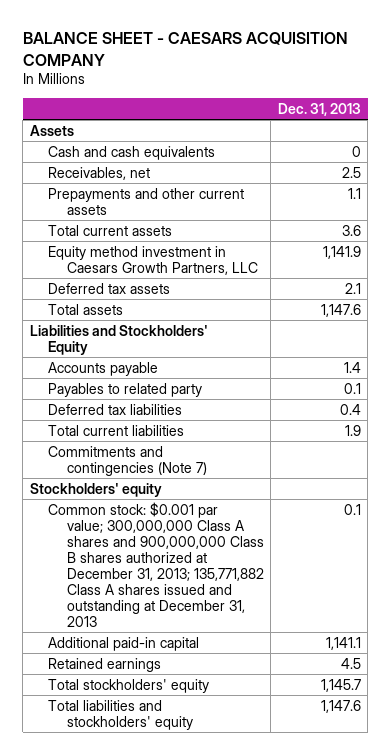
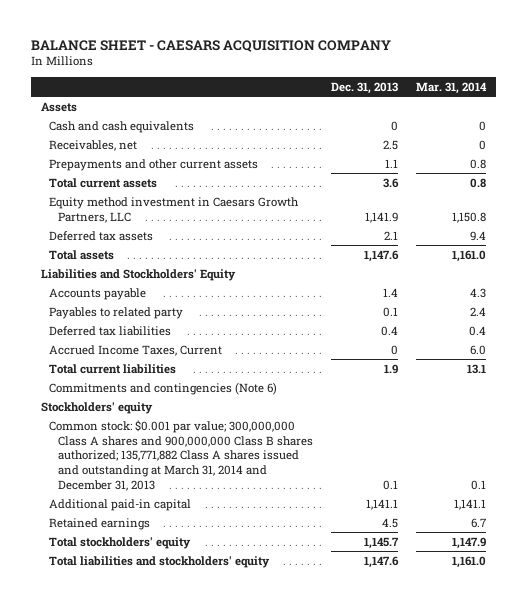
- | Dec. 31, 2013
+ | Dec. 31, 2013 | Mar. 31, 2014
+ Accrued Income Taxes, Current | 0 | 6.0
- Commitments and contingencies (Note 7)
+ Commitments and contingencies (Note 6)
- Common stock: $0.001 par value; 300,000,000 Class A shares and 900,000,000 Class B shares authorized at December 31, 2013; 135,771,882 Class A shares issued and outstanding at December 31, 2013 | 0.1
+ Common stock: $0.001 par value; 300,000,000 Class A shares and 900,000,000 Class B shares authorized; 135,771,882 Class A shares issued and outstanding at March 31, 2014 and December 31, 2013 | 0.1 | 0.1

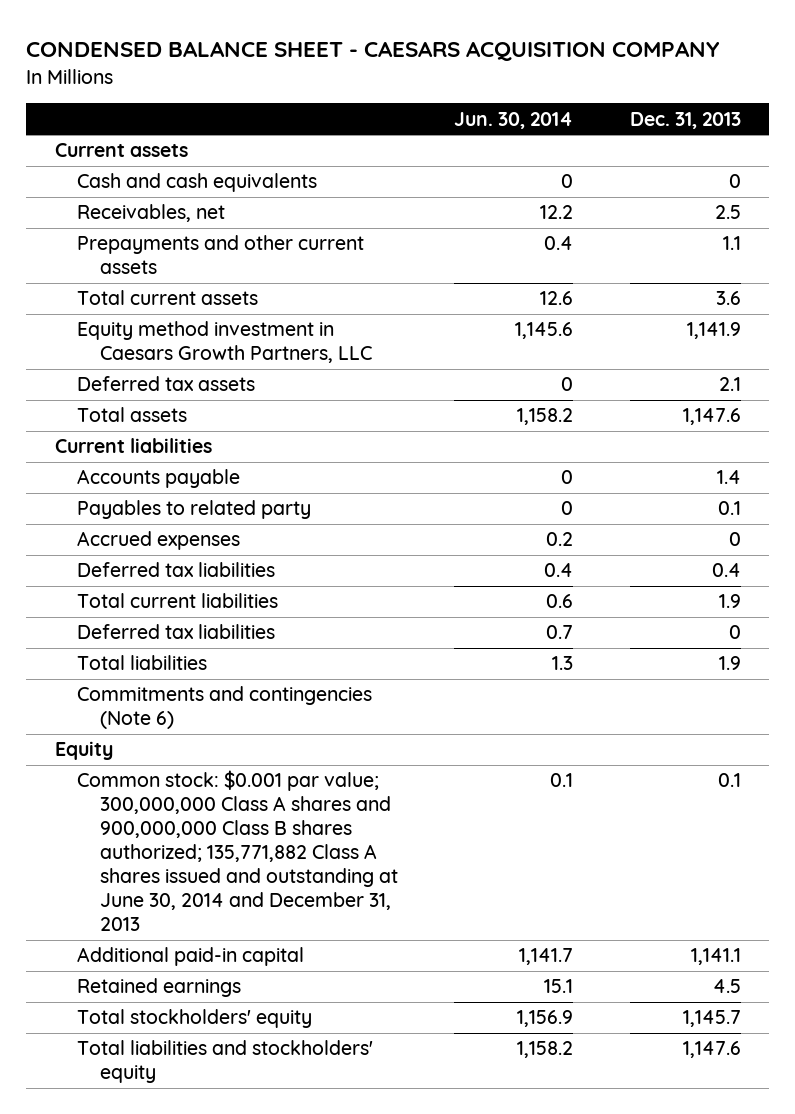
- BALANCE SHEET - CAESARS ACQUISITION COMPANY
+ CONDENSED BALANCE SHEET - CAESARS ACQUISITION COMPANY
- | Dec. 31, 2013 | Mar. 31, 2014
+ | Jun. 30, 2014 | Dec. 31, 2013
- Assets
+ Current assets
- Liabilities and Stockholders' Equity
+ Current liabilities
+ Accrued expenses | 0.2 | 0
- Accrued Income Taxes, Current | 0 | 6.0
+ Deferred tax liabilities | 0.7 | 0
+ Total liabilities | 1.3 | 1.9
- Stockholders' equity
- Common stock: $0.001 par value; 300,000,000 Class A shares and 900,000,000 Class B shares authorized; 135,771,882 Class A shares issued and outstanding at March 31, 2014 and December 31, 2013 | 0.1 | 0.1
+ Equity
+ Common stock: $0.001 par value; 300,000,000 Class A shares and 900,000,000 Class B shares authorized; 135,771,882 Class A shares issued and outstanding at June 30, 2014 and December 31, 2013 | 0.1 | 0.1

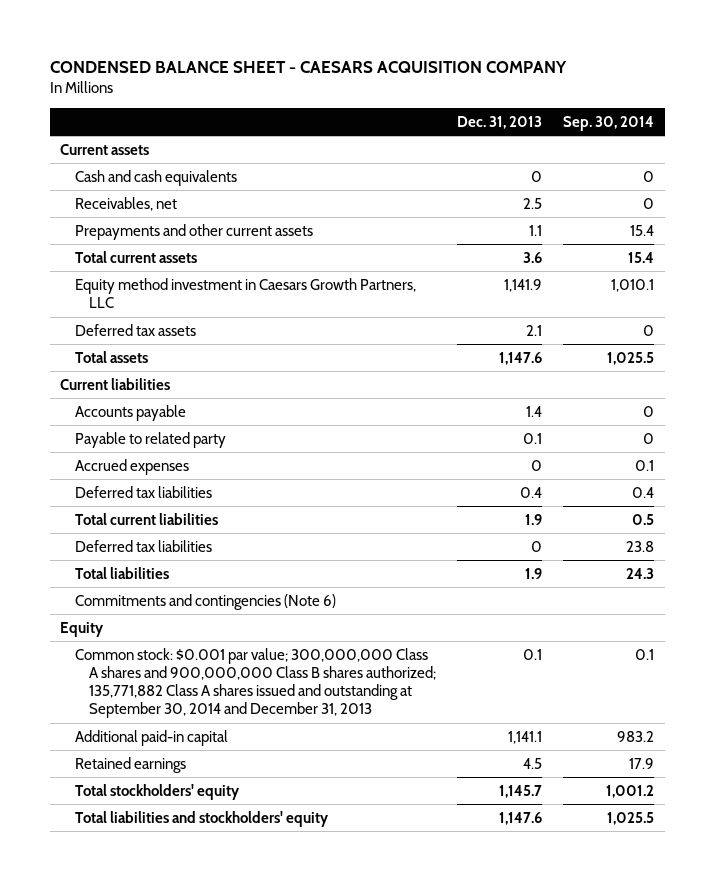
- | Jun. 30, 2014 | Dec. 31, 2013
+ | Dec. 31, 2013 | Sep. 30, 2014
- Payables to related party | 0 | 0.1
+ Payable to related party | 0.1 | 0
- Common stock: $0.001 par value; 300,000,000 Class A shares and 900,000,000 Class B shares authorized; 135,771,882 Class A shares issued and outstanding at June 30, 2014 and December 31, 2013 | 0.1 | 0.1
+ Common stock: $0.001 par value; 300,000,000 Class A shares and 900,000,000 Class B shares authorized; 135,771,882 Class A shares issued and outstanding at September 30, 2014 and December 31, 2013 | 0.1 | 0.1

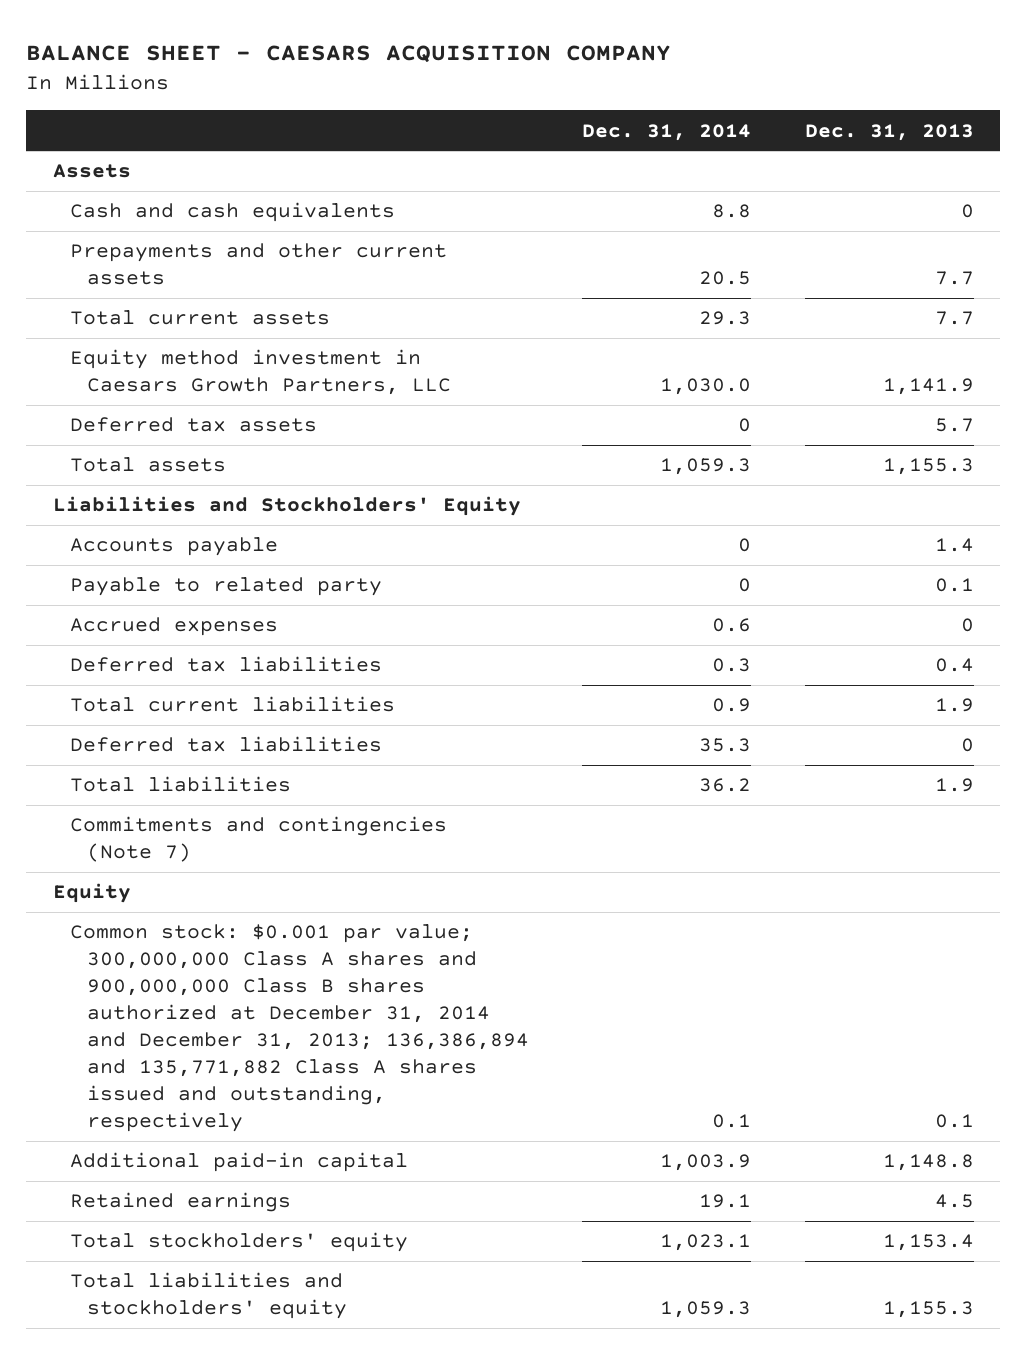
- CONDENSED BALANCE SHEET - CAESARS ACQUISITION COMPANY
+ BALANCE SHEET - CAESARS ACQUISITION COMPANY
- | Dec. 31, 2013 | Sep. 30, 2014
+ | Dec. 31, 2014 | Dec. 31, 2013
- Current assets
+ Assets
- Receivables, net | 2.5 | 0
- Prepayments and other current assets | 1.1 | 15.4
- Total current assets | 3.6 | 15.4
+ Prepayments and other current assets | 20.5 | 7.7
+ Total current assets | 29.3 | 7.7
- Deferred tax assets | 2.1 | 0
- Total assets | 1,147.6 | 1,025.5
- Current liabilities
+ Deferred tax assets | 0 | 5.7
+ Total assets | 1,059.3 | 1,155.3
+ Liabilities and Stockholders' Equity
- Commitments and contingencies (Note 6)
+ Commitments and contingencies (Note 7)
- Common stock: $0.001 par value; 300,000,000 Class A shares and 900,000,000 Class B shares authorized; 135,771,882 Class A shares issued and outstanding at September 30, 2014 and December 31, 2013 | 0.1 | 0.1
- Additional paid-in capital | 1,141.1 | 983.2
+ Common stock: $0.001 par value; 300,000,000 Class A shares and 900,000,000 Class B shares authorized at December 31, 2014 and December 31, 2013; 136,386,894 and 135,771,882 Class A shares issued and outstanding, respectively | 0.1 | 0.1
+ Additional paid-in capital | 1,003.9 | 1,148.8
- Total stockholders' equity | 1,145.7 | 1,001.2
- Total liabilities and stockholders' equity | 1,147.6 | 1,025.5
+ Total stockholders' equity | 1,023.1 | 1,153.4
+ Total liabilities and stockholders' equity | 1,059.3 | 1,155.3

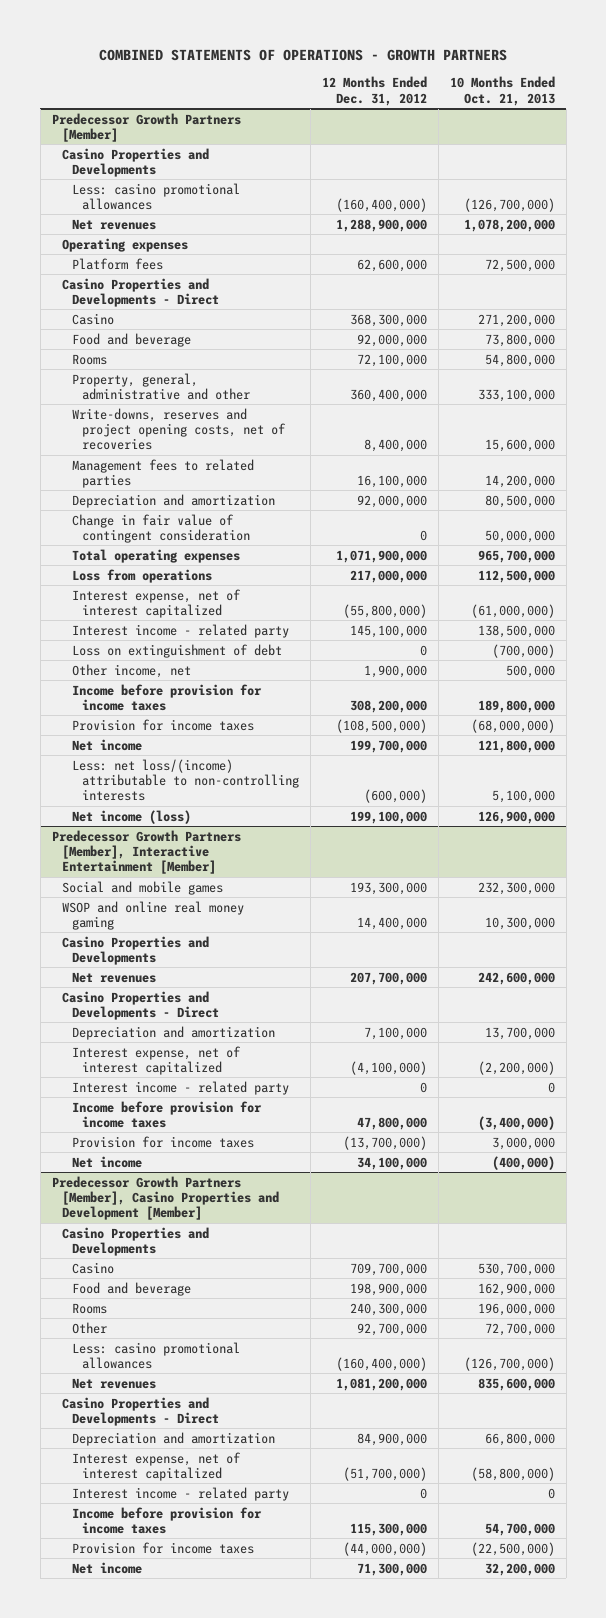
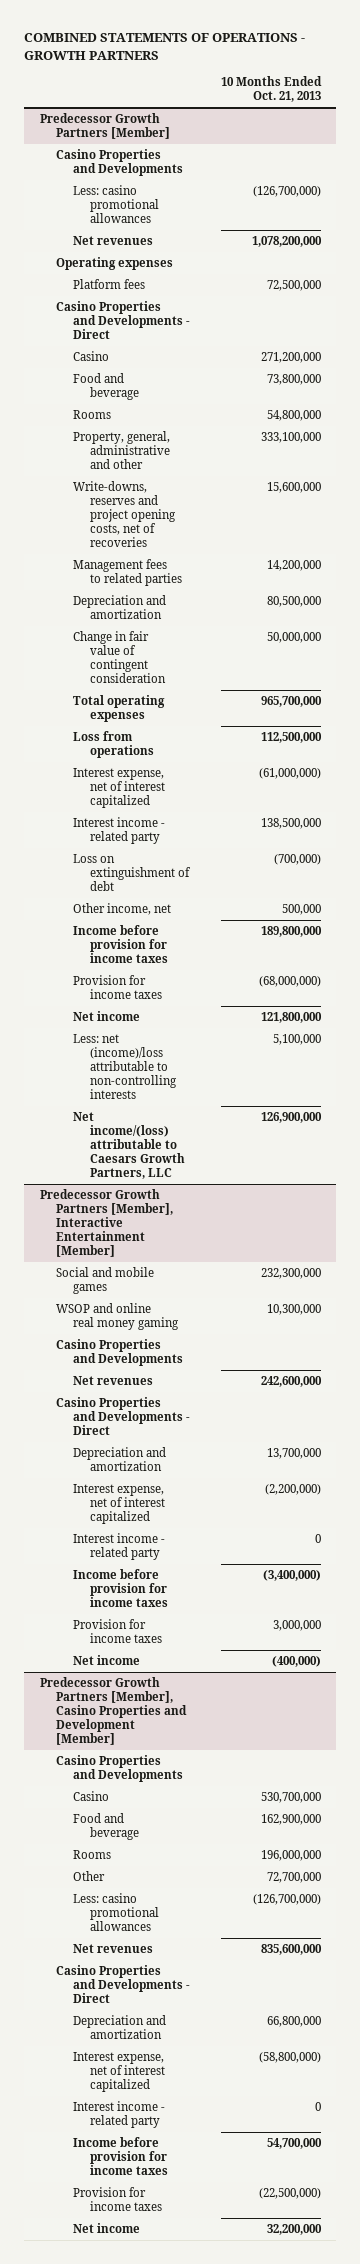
- | 12 Months Ended Dec. 31, 2012 | 10 Months Ended Oct. 21, 2013
+ | 10 Months Ended Oct. 21, 2013
@ Predecessor Growth Partners [Member]
- Less: net loss/(income) attributable to non-controlling interests | (600,000) | 5,100,000
- Net income (loss) | 199,100,000 | 126,900,000
+ Less: net (income)/loss attributable to non-controlling interests | 5,100,000
+ Net income/(loss) attributable to Caesars Growth Partners, LLC | 126,900,000

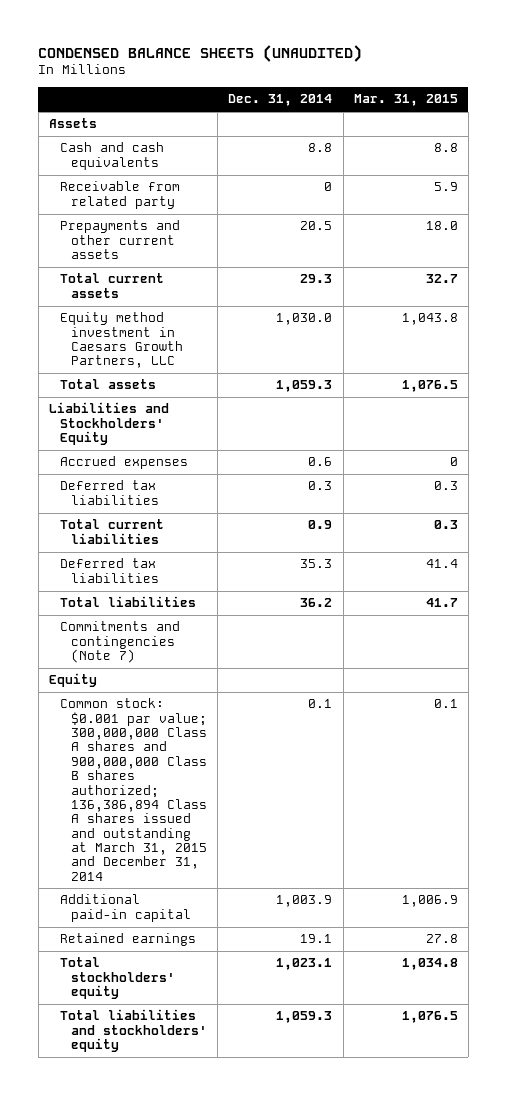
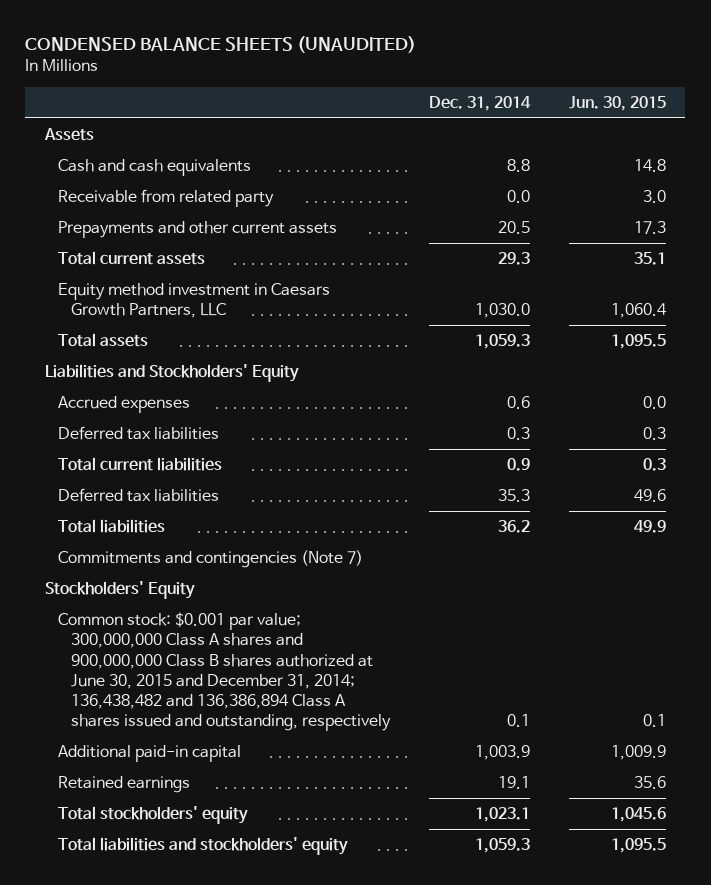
- | Dec. 31, 2014 | Mar. 31, 2015
+ | Dec. 31, 2014 | Jun. 30, 2015
- Receivable from related party | 0 | 5.9
+ Receivable from related party | 0.0 | 3.0
- Equity
- Common stock: $0.001 par value; 300,000,000 Class A shares and 900,000,000 Class B shares authorized; 136,386,894 Class A shares issued and outstanding at March 31, 2015 and December 31, 2014 | 0.1 | 0.1
+ Stockholders' Equity
+ Common stock: $0.001 par value; 300,000,000 Class A shares and 900,000,000 Class B shares authorized at June 30, 2015 and December 31, 2014; 136,438,482 and 136,386,894 Class A shares issued and outstanding, respectively | 0.1 | 0.1

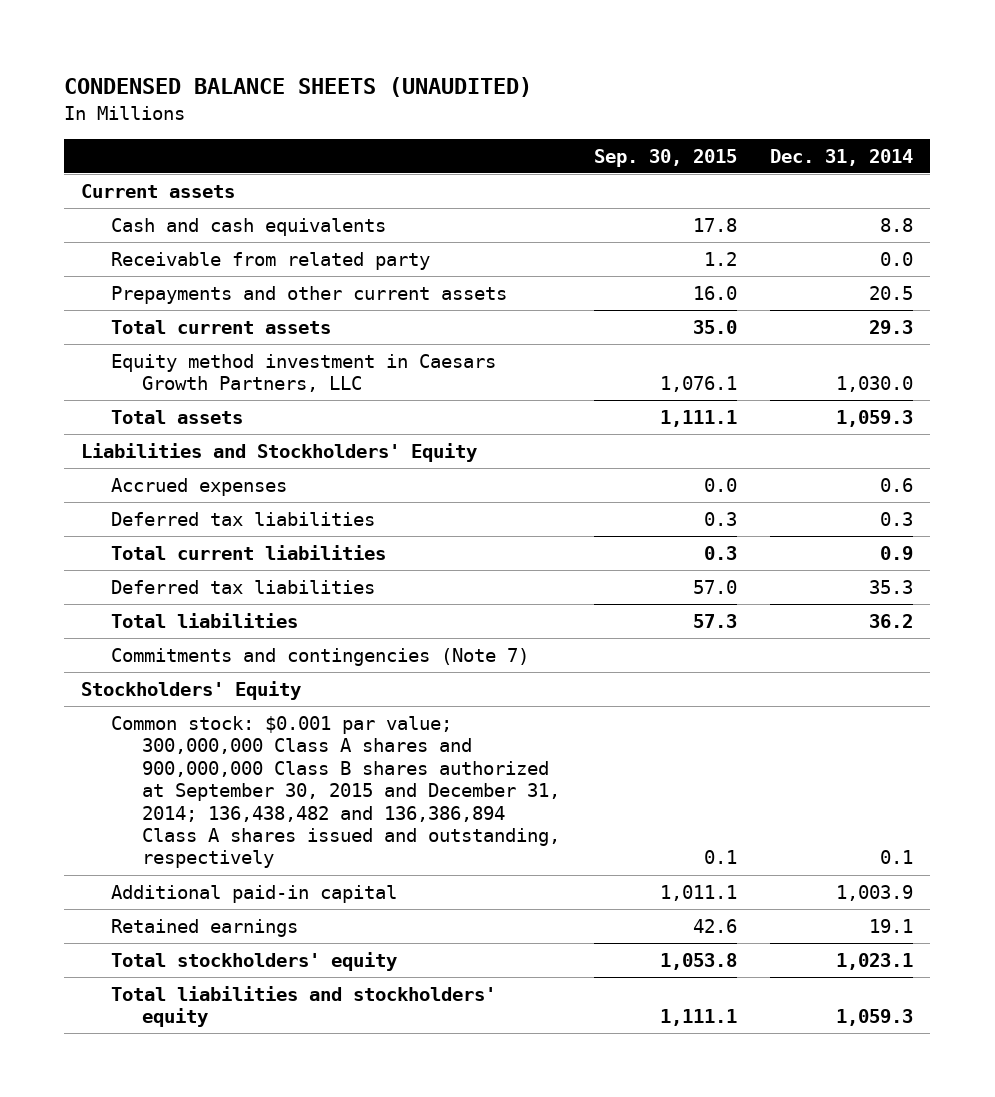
- | Dec. 31, 2014 | Jun. 30, 2015
+ | Sep. 30, 2015 | Dec. 31, 2014
- Assets
+ Current assets
- Common stock: $0.001 par value; 300,000,000 Class A shares and 900,000,000 Class B shares authorized at June 30, 2015 and December 31, 2014; 136,438,482 and 136,386,894 Class A shares issued and outstanding, respectively | 0.1 | 0.1
+ Common stock: $0.001 par value; 300,000,000 Class A shares and 900,000,000 Class B shares authorized at September 30, 2015 and December 31, 2014; 136,438,482 and 136,386,894 Class A shares issued and outstanding, respectively | 0.1 | 0.1

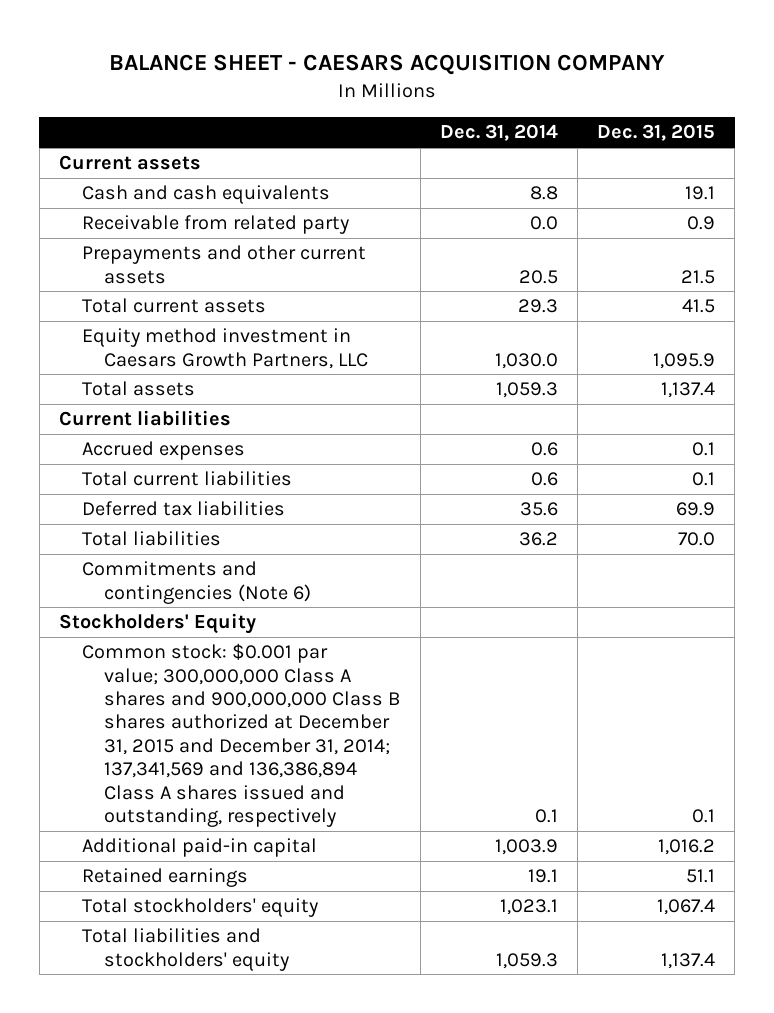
- CONDENSED BALANCE SHEETS (UNAUDITED)
+ BALANCE SHEET - CAESARS ACQUISITION COMPANY
- | Sep. 30, 2015 | Dec. 31, 2014
+ | Dec. 31, 2014 | Dec. 31, 2015
- Liabilities and Stockholders' Equity
+ Current liabilities
- Deferred tax liabilities | 0.3 | 0.3
- Total current liabilities | 0.3 | 0.9
- Deferred tax liabilities | 57.0 | 35.3
+ Total current liabilities | 0.6 | 0.1
+ Deferred tax liabilities | 35.6 | 69.9
- Commitments and contingencies (Note 7)
+ Commitments and contingencies (Note 6)
- Common stock: $0.001 par value; 300,000,000 Class A shares and 900,000,000 Class B shares authorized at September 30, 2015 and December 31, 2014; 136,438,482 and 136,386,894 Class A shares issued and outstanding, respectively | 0.1 | 0.1
+ Common stock: $0.001 par value; 300,000,000 Class A shares and 900,000,000 Class B shares authorized at December 31, 2015 and December 31, 2014; 137,341,569 and 136,386,894 Class A shares issued and outstanding, respectively | 0.1 | 0.1

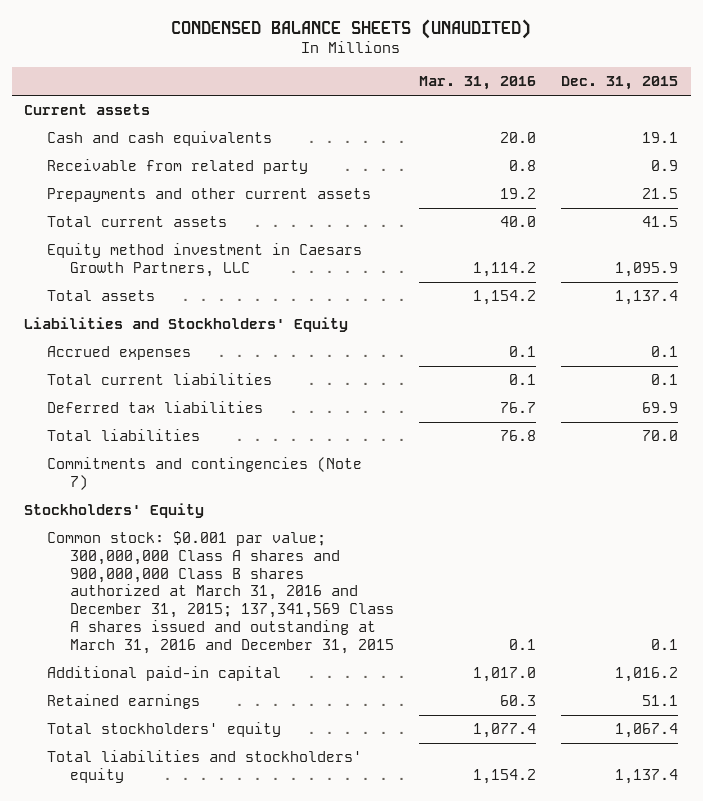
- BALANCE SHEET - CAESARS ACQUISITION COMPANY
+ CONDENSED BALANCE SHEETS (UNAUDITED)
- | Dec. 31, 2014 | Dec. 31, 2015
+ | Mar. 31, 2016 | Dec. 31, 2015
- Current liabilities
+ Liabilities and Stockholders' Equity
- Commitments and contingencies (Note 6)
+ Commitments and contingencies (Note 7)
- Common stock: $0.001 par value; 300,000,000 Class A shares and 900,000,000 Class B shares authorized at December 31, 2015 and December 31, 2014; 137,341,569 and 136,386,894 Class A shares issued and outstanding, respectively | 0.1 | 0.1
+ Common stock: $0.001 par value; 300,000,000 Class A shares and 900,000,000 Class B shares authorized at March 31, 2016 and December 31, 2015; 137,341,569 Class A shares issued and outstanding at March 31, 2016 and December 31, 2015 | 0.1 | 0.1

